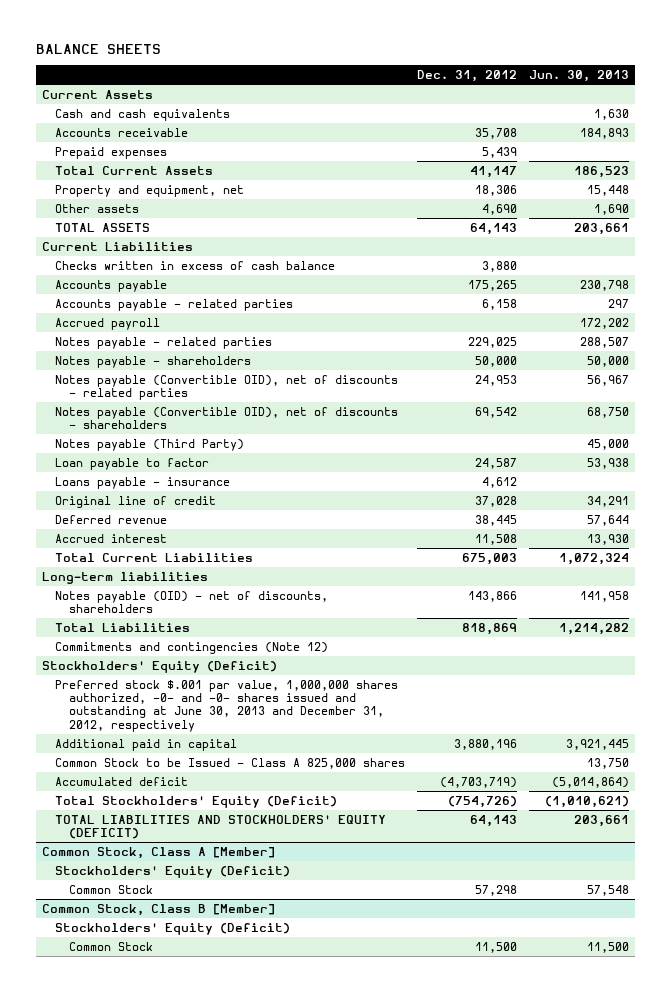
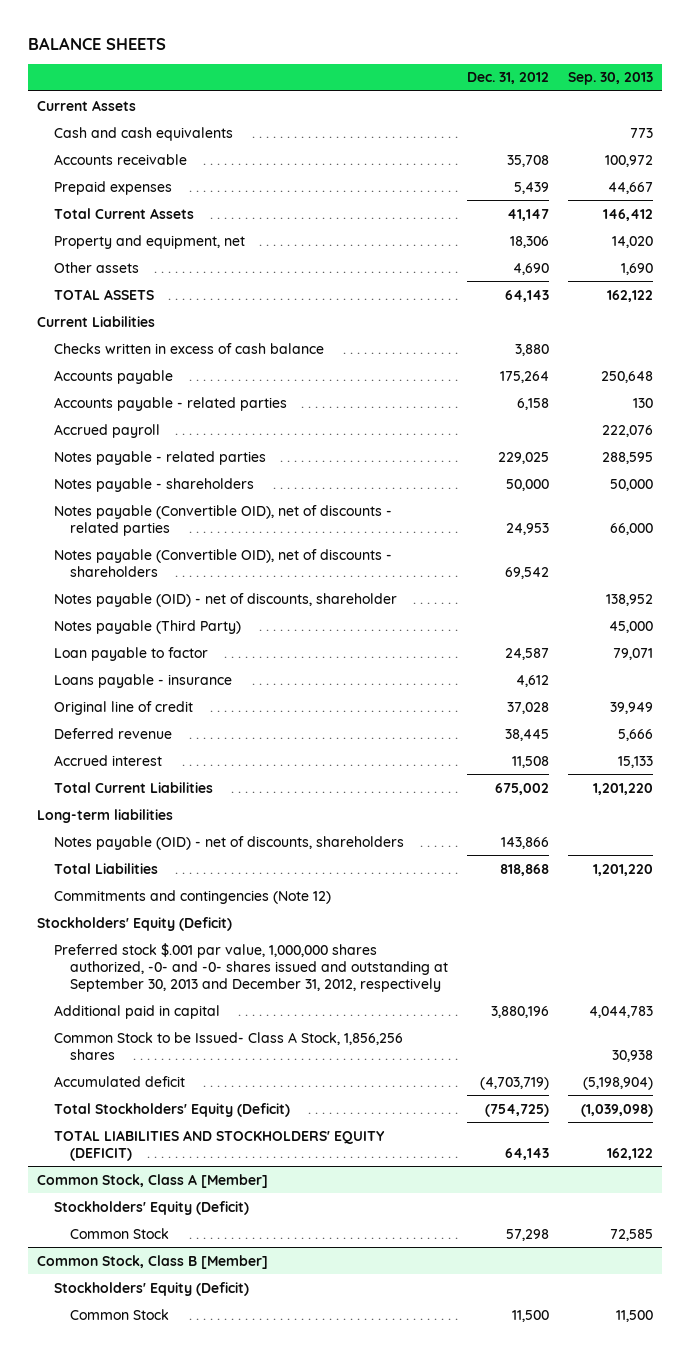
- | Dec. 31, 2012 | Jun. 30, 2013
+ | Dec. 31, 2012 | Sep. 30, 2013
- Accounts payable | 175,265 | 230,798
+ Accounts payable | 175,264 | 250,648
+ Notes payable (OID) - net of discounts, shareholder | | 138,952
- Total Current Liabilities | 675,003 | 1,072,324
+ Total Current Liabilities | 675,002 | 1,201,220
- Total Liabilities | 818,869 | 1,214,282
+ Total Liabilities | 818,868 | 1,201,220
- Preferred stock $.001 par value, 1,000,000 shares authorized, -0- and -0- shares issued and outstanding at June 30, 2013 and December 31, 2012, respectively
+ Preferred stock $.001 par value, 1,000,000 shares authorized, -0- and -0- shares issued and outstanding at September 30, 2013 and December 31, 2012, respectively
- Common Stock to be Issued - Class A 825,000 shares | | 13,750
+ Common Stock to be Issued- Class A Stock, 1,856,256 shares | | 30,938
- Total Stockholders' Equity (Deficit) | (754,726) | (1,010,621)
+ Total Stockholders' Equity (Deficit) | (754,725) | (1,039,098)

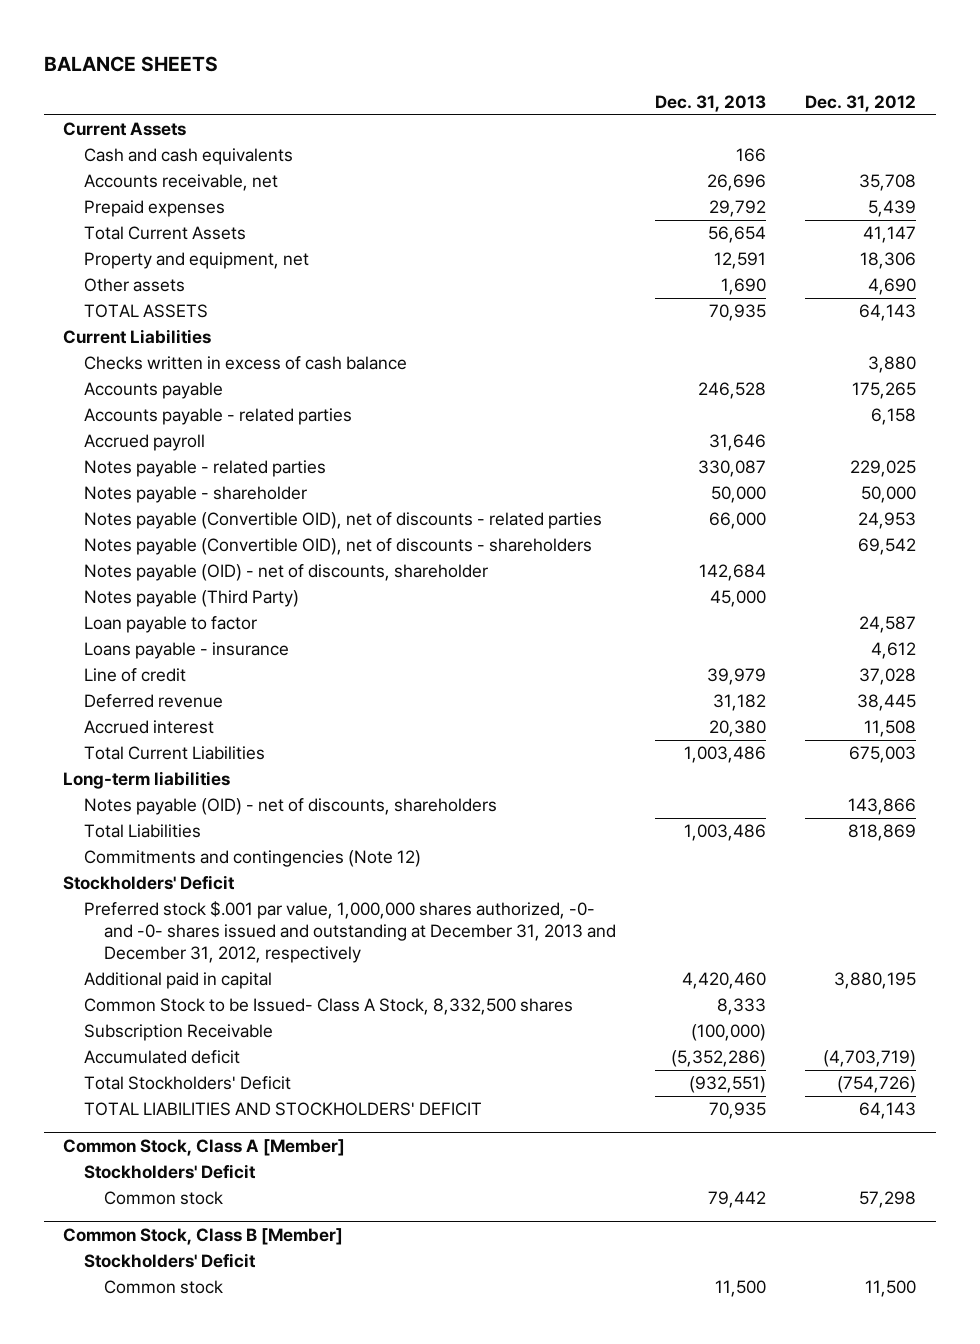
- | Dec. 31, 2012 | Sep. 30, 2013
+ | Dec. 31, 2013 | Dec. 31, 2012
- Accounts receivable | 35,708 | 100,972
+ Accounts receivable, net | 26,696 | 35,708
- Accounts payable | 175,264 | 250,648
+ Accounts payable | 246,528 | 175,265
- Notes payable - shareholders | 50,000 | 50,000
+ Notes payable - shareholder | 50,000 | 50,000
- Original line of credit | 37,028 | 39,949
+ Line of credit | 39,979 | 37,028
- Total Current Liabilities | 675,002 | 1,201,220
+ Total Current Liabilities | 1,003,486 | 675,003
- Total Liabilities | 818,868 | 1,201,220
+ Total Liabilities | 1,003,486 | 818,869
- Stockholders' Equity (Deficit)
- Preferred stock $.001 par value, 1,000,000 shares authorized, -0- and -0- shares issued and outstanding at September 30, 2013 and December 31, 2012, respectively
- Additional paid in capital | 3,880,196 | 4,044,783
- Common Stock to be Issued- Class A Stock, 1,856,256 shares | | 30,938
+ Stockholders' Deficit
+ Preferred stock $.001 par value, 1,000,000 shares authorized, -0- and -0- shares issued and outstanding at December 31, 2013 and December 31, 2012, respectively
+ Additional paid in capital | 4,420,460 | 3,880,195
+ Common Stock to be Issued- Class A Stock, 8,332,500 shares | 8,333 |
+ Subscription Receivable | (100,000) |
- Total Stockholders' Equity (Deficit) | (754,725) | (1,039,098)
- TOTAL LIABILITIES AND STOCKHOLDERS' EQUITY (DEFICIT) | 64,143 | 162,122
+ Total Stockholders' Deficit | (932,551) | (754,726)
+ TOTAL LIABILITIES AND STOCKHOLDERS' DEFICIT | 70,935 | 64,143
@ Common Stock, Class A [Member]
- Stockholders' Equity (Deficit)
- Common Stock | 57,298 | 72,585
+ Stockholders' Deficit
+ Common stock | 79,442 | 57,298
@ Common Stock, Class B [Member]
- Stockholders' Equity (Deficit)
- Common Stock | 11,500 | 11,500
+ Stockholders' Deficit
+ Common stock | 11,500 | 11,500

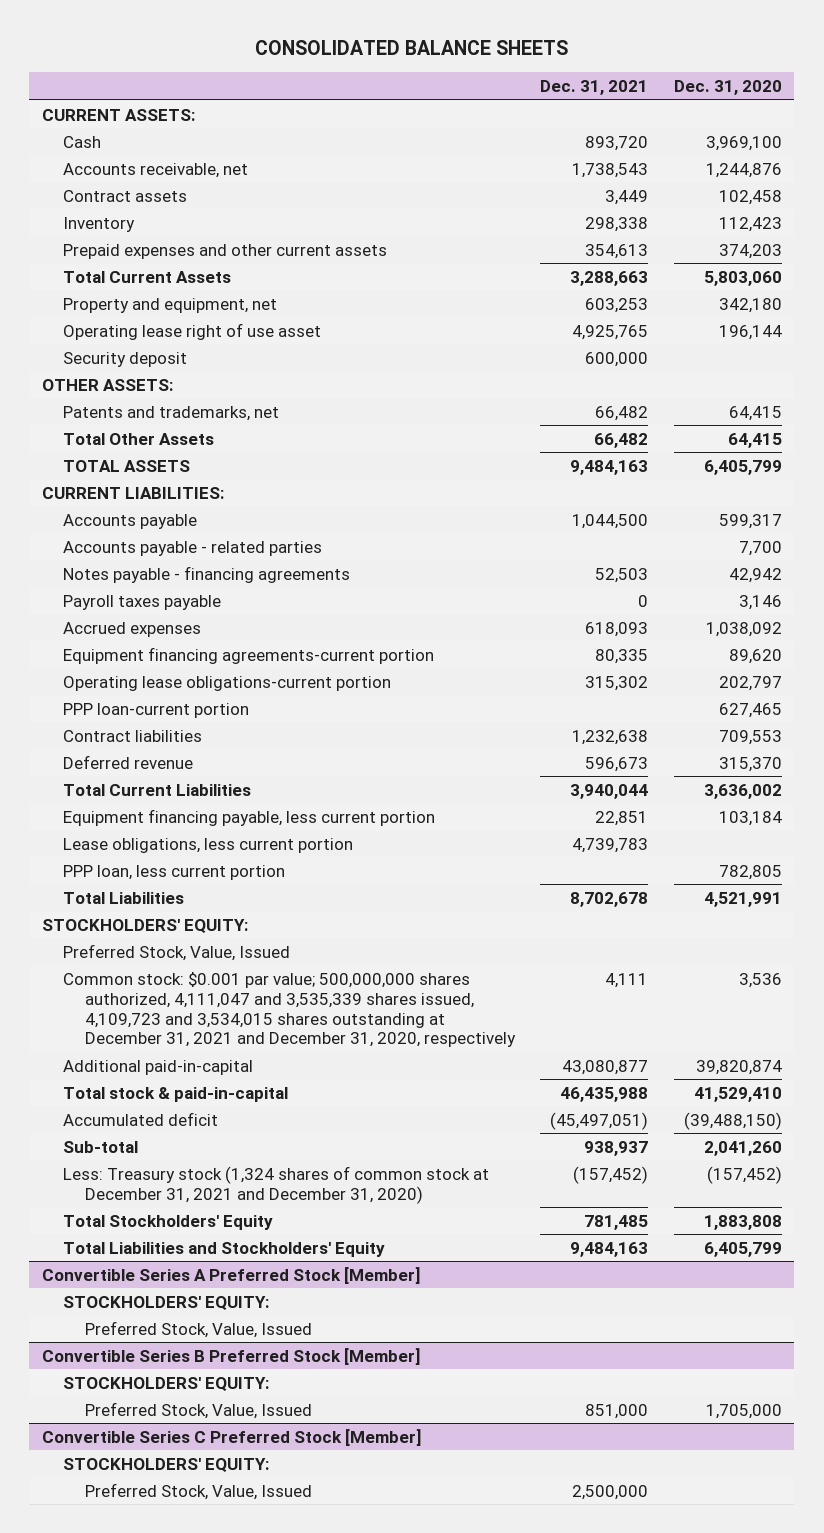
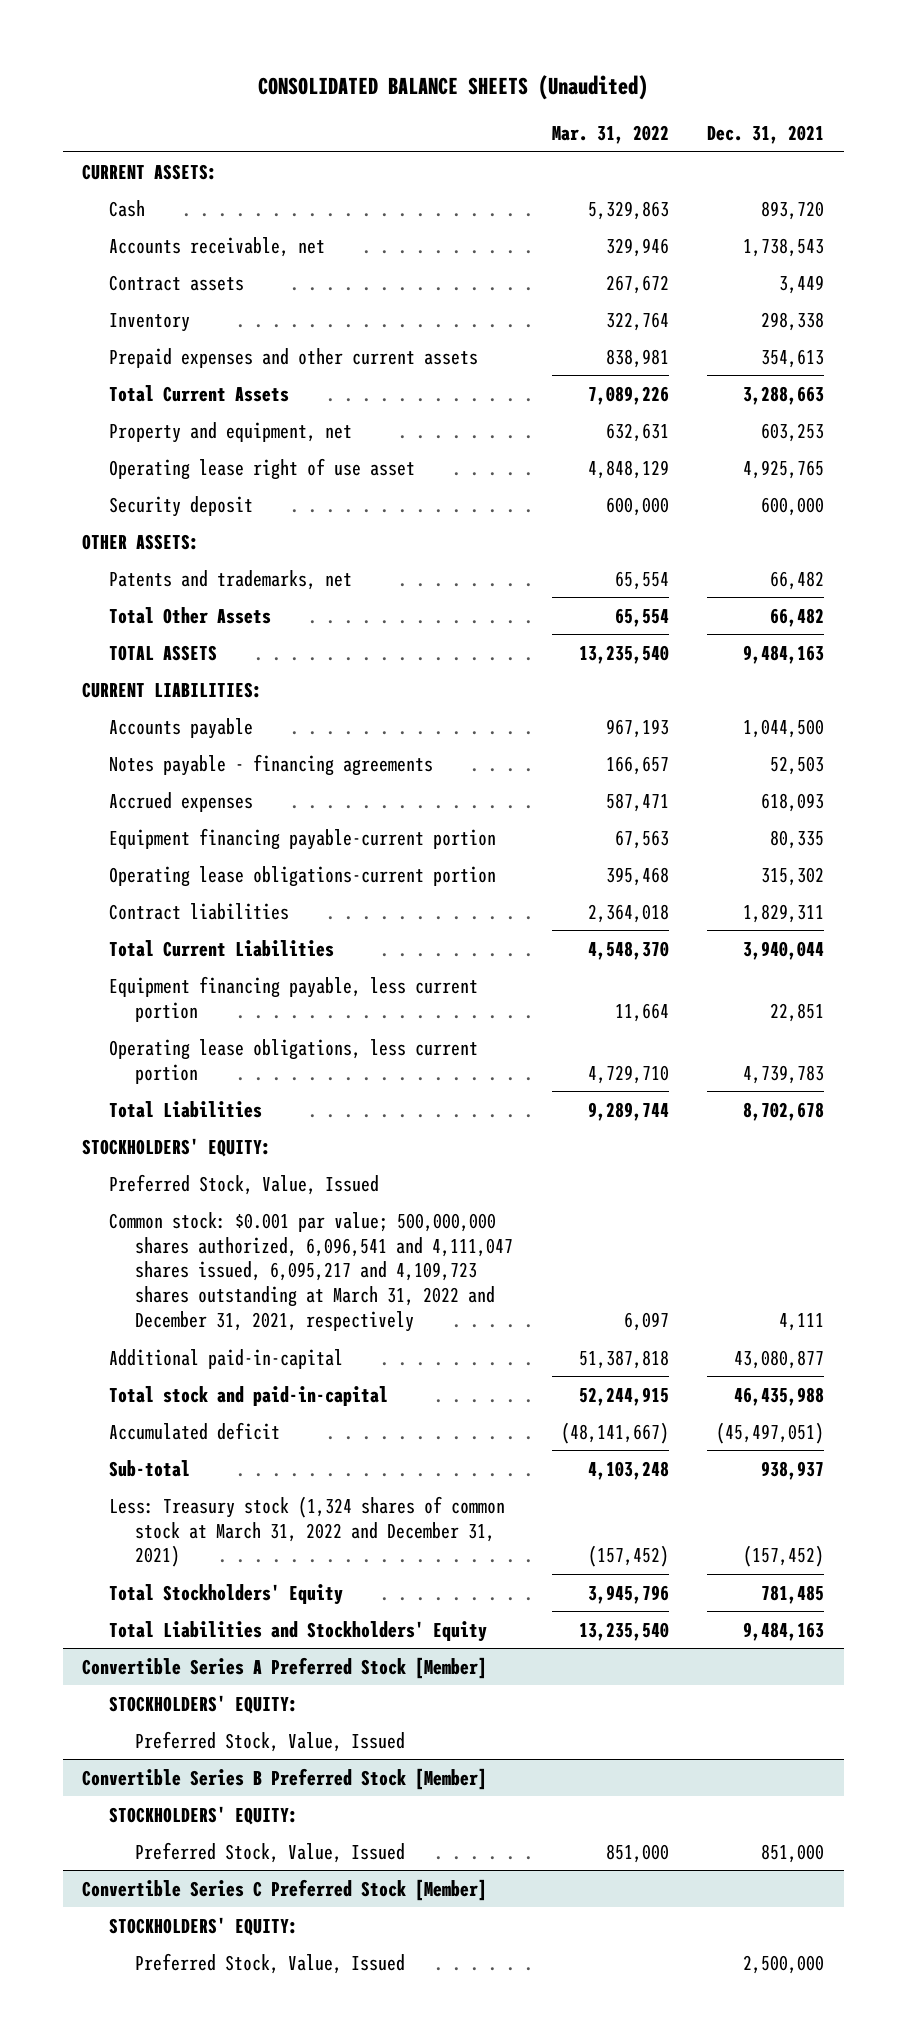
- CONSOLIDATED BALANCE SHEETS
+ CONSOLIDATED BALANCE SHEETS (Unaudited)
- | Dec. 31, 2021 | Dec. 31, 2020
+ | Mar. 31, 2022 | Dec. 31, 2021
- Accounts payable - related parties | | 7,700
- Payroll taxes payable | 0 | 3,146
- Equipment financing agreements-current portion | 80,335 | 89,620
+ Equipment financing payable-current portion | 67,563 | 80,335
- PPP loan-current portion | | 627,465
- Contract liabilities | 1,232,638 | 709,553
- Deferred revenue | 596,673 | 315,370
+ Contract liabilities | 2,364,018 | 1,829,311
- Lease obligations, less current portion | 4,739,783 |
- PPP loan, less current portion | | 782,805
+ Operating lease obligations, less current portion | 4,729,710 | 4,739,783
- Common stock: $0.001 par value; 500,000,000 shares authorized, 4,111,047 and 3,535,339 shares issued, 4,109,723 and 3,534,015 shares outstanding at December 31, 2021 and December 31, 2020, respectively | 4,111 | 3,536
+ Common stock: $0.001 par value; 500,000,000 shares authorized, 6,096,541 and 4,111,047 shares issued, 6,095,217 and 4,109,723 shares outstanding at March 31, 2022 and December 31, 2021, respectively | 6,097 | 4,111
- Total stock & paid-in-capital | 46,435,988 | 41,529,410
+ Total stock and paid-in-capital | 52,244,915 | 46,435,988
- Less: Treasury stock (1,324 shares of common stock at December 31, 2021 and December 31, 2020) | (157,452) | (157,452)
+ Less: Treasury stock (1,324 shares of common stock at March 31, 2022 and December 31, 2021) | (157,452) | (157,452)

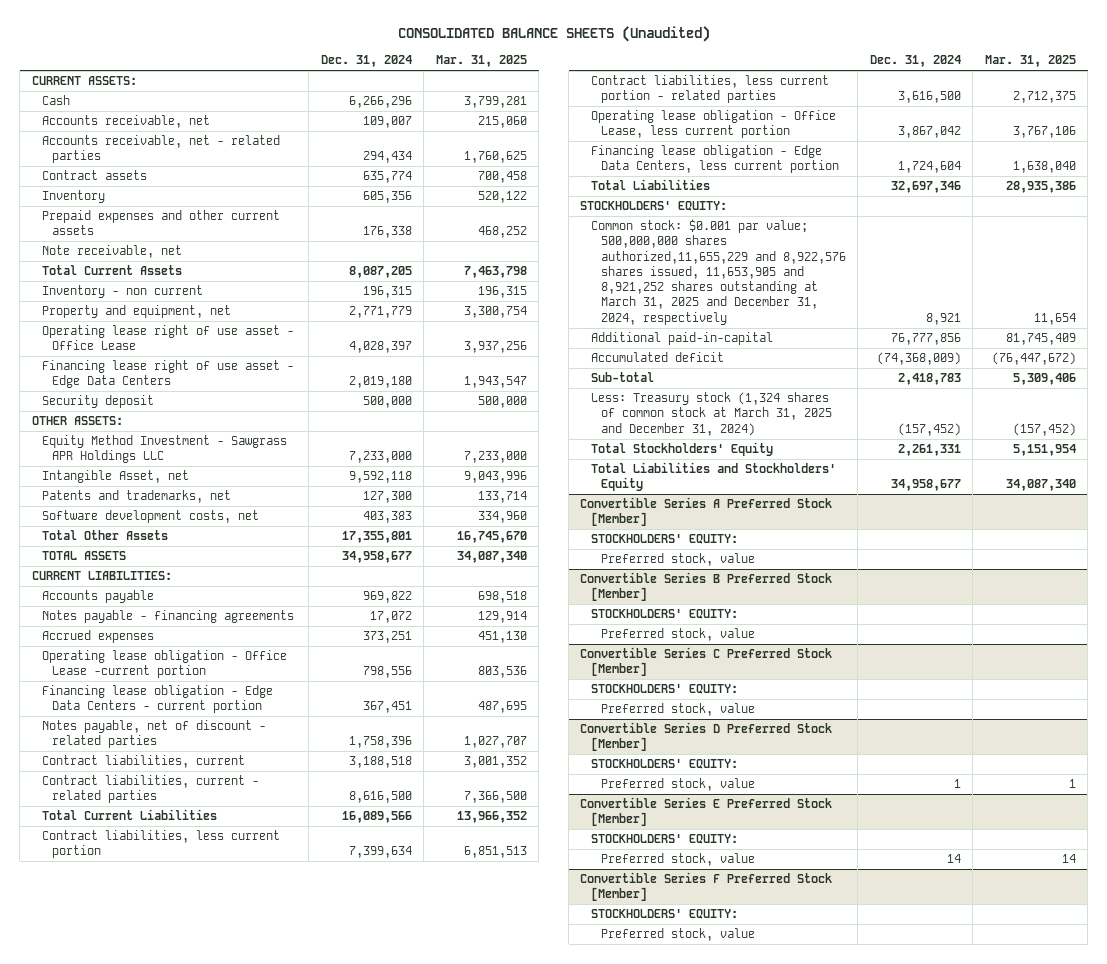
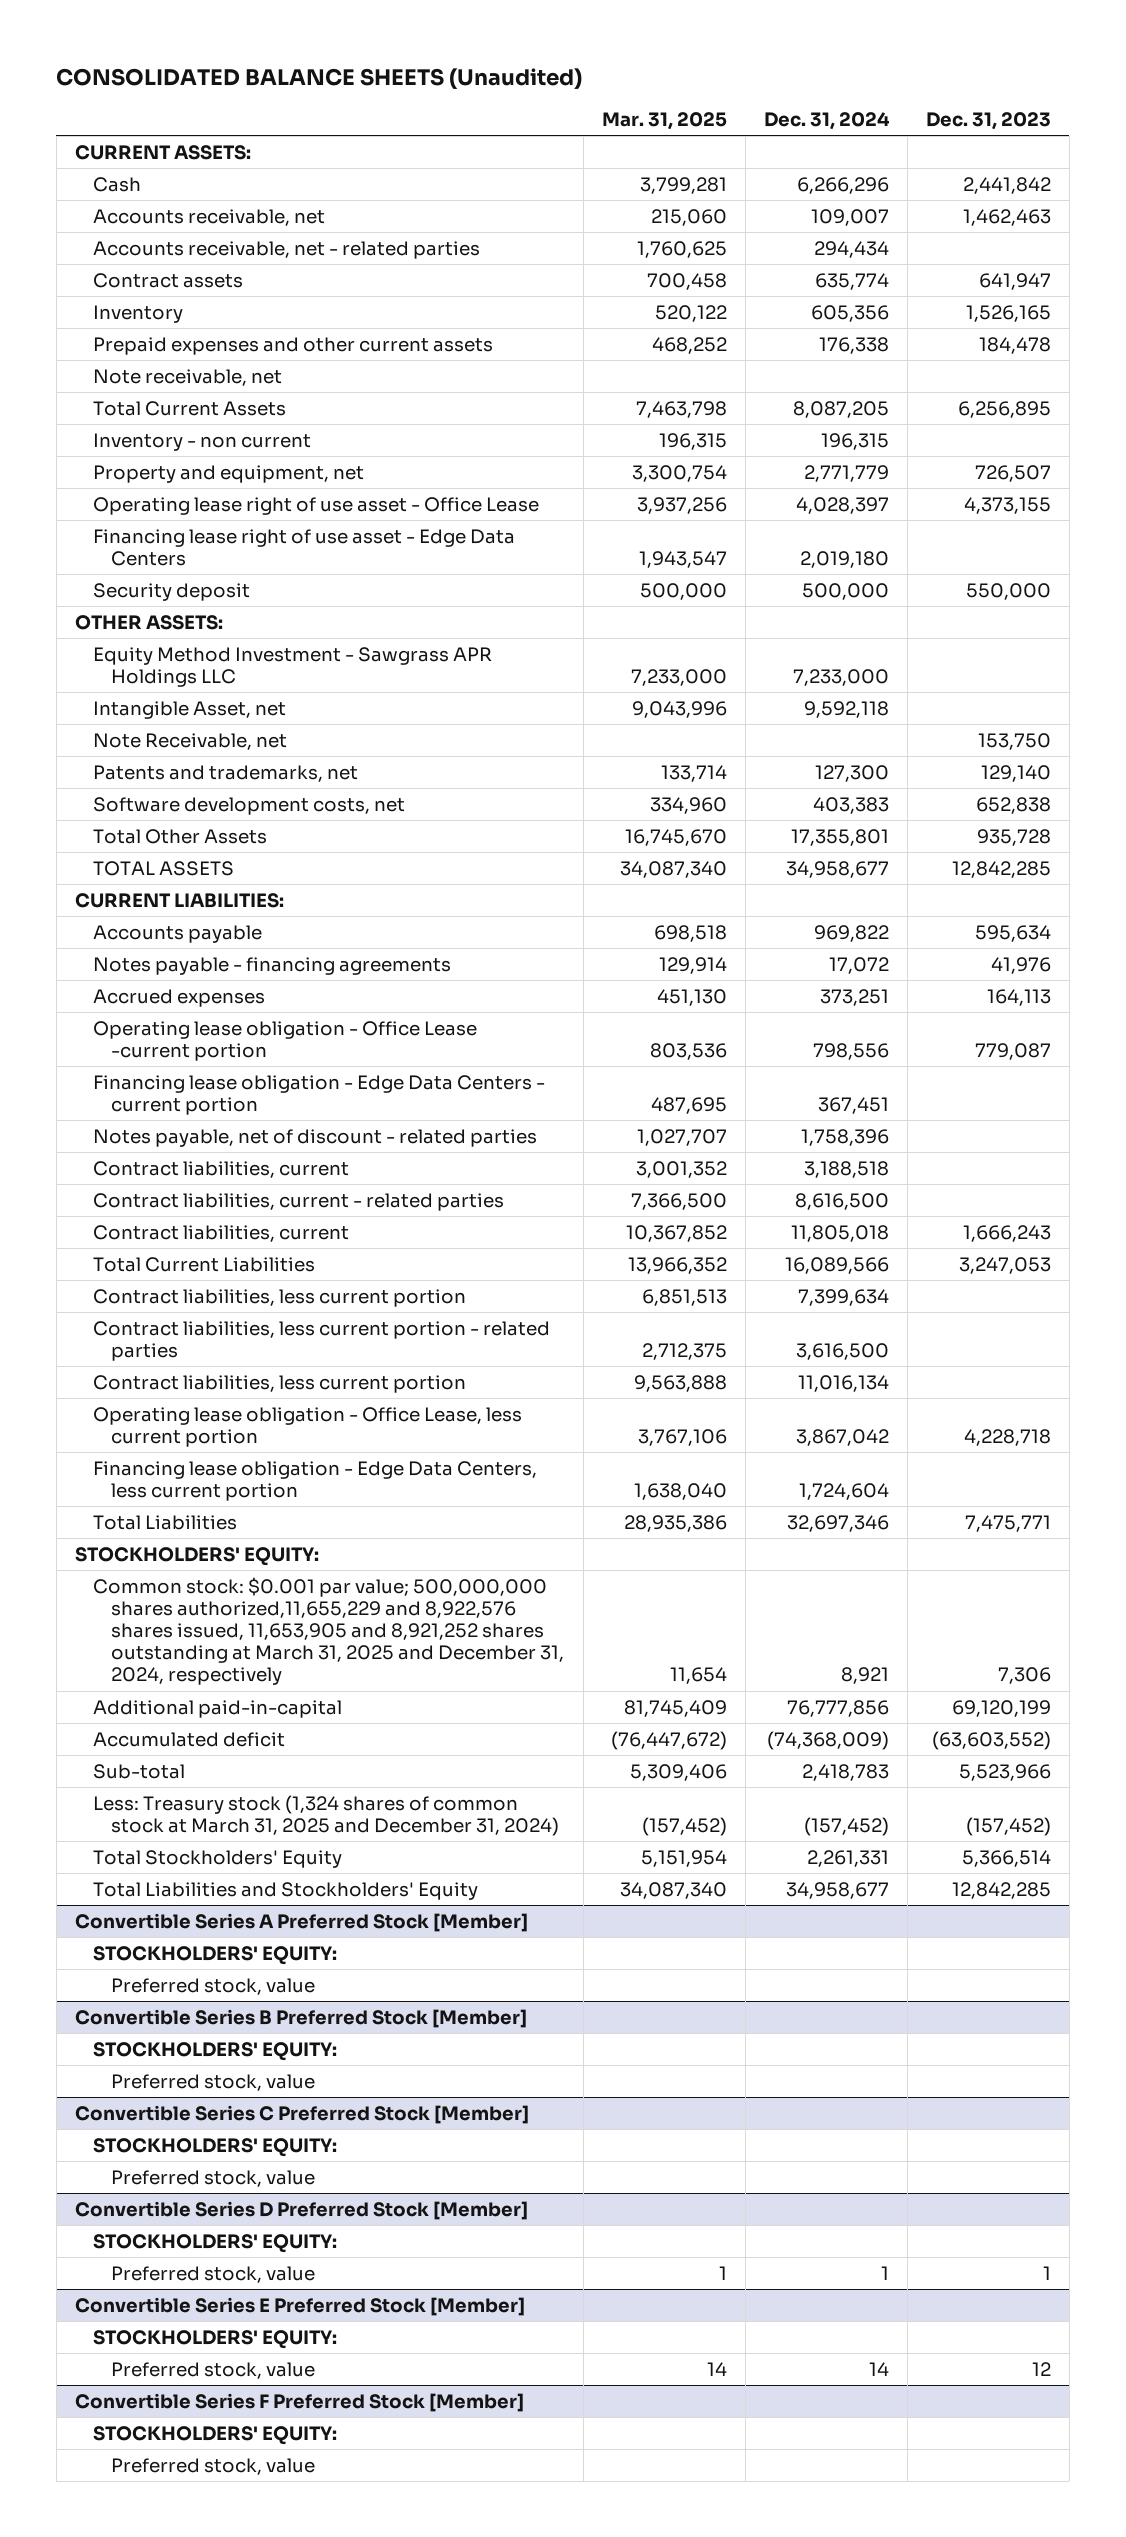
- | Dec. 31, 2024 | Mar. 31, 2025
+ | Mar. 31, 2025 | Dec. 31, 2024 | Dec. 31, 2023
+ Note Receivable, net | | | 153,750
+ Contract liabilities, current | 10,367,852 | 11,805,018 | 1,666,243
+ Contract liabilities, less current portion | 9,563,888 | 11,016,134 |

